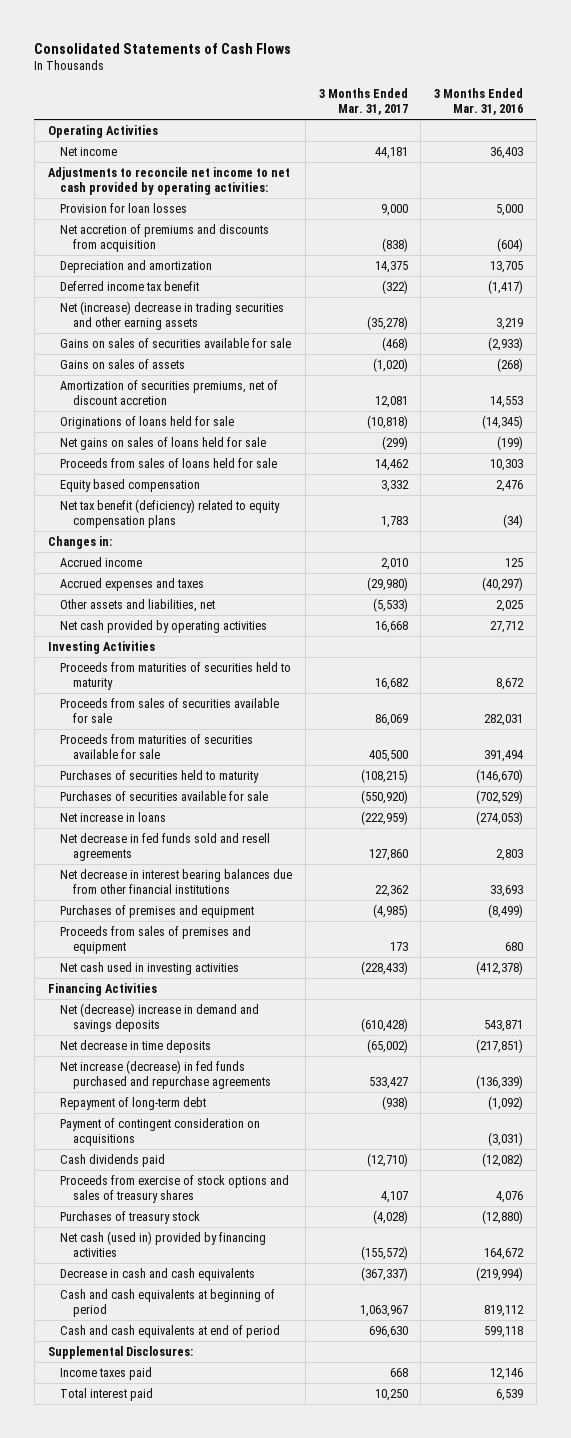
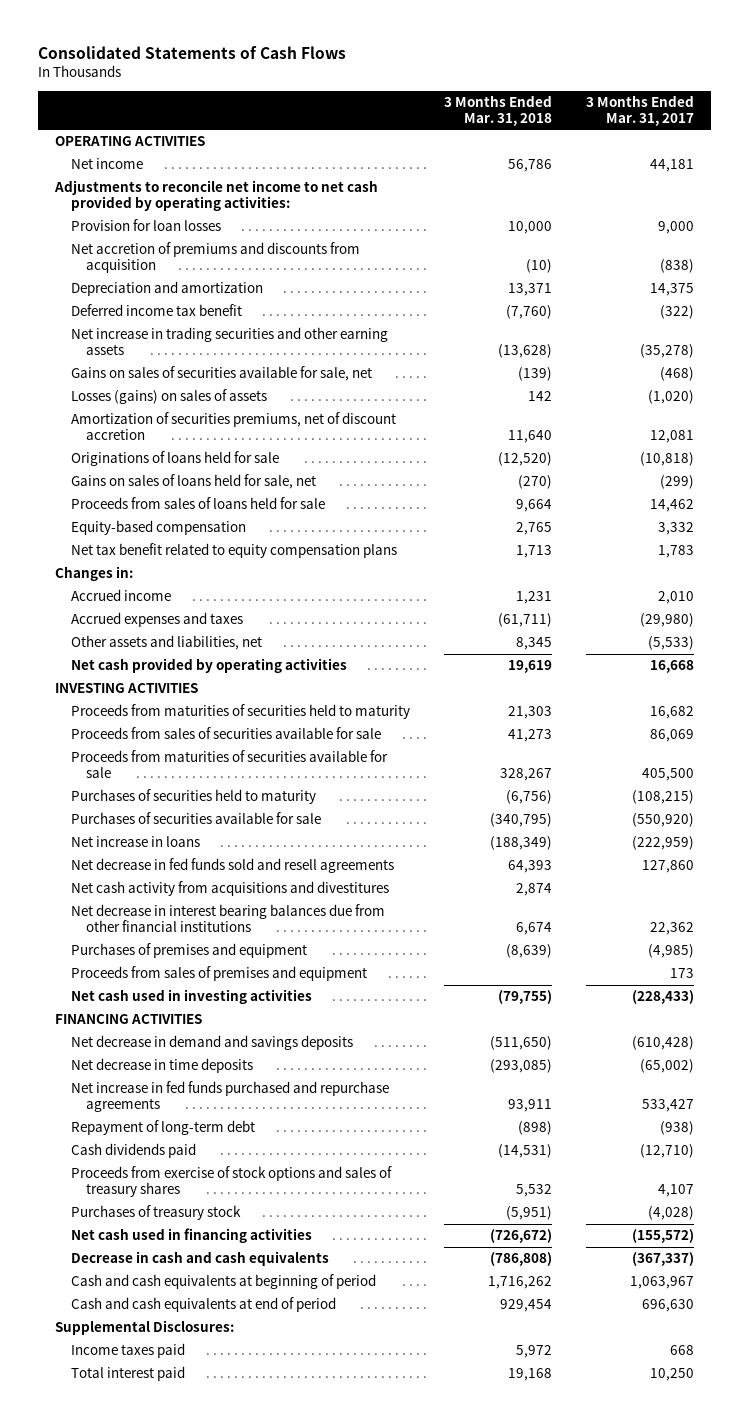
- | 3 Months Ended Mar. 31, 2017 | 3 Months Ended Mar. 31, 2016
+ | 3 Months Ended Mar. 31, 2018 | 3 Months Ended Mar. 31, 2017
- Operating Activities
+ OPERATING ACTIVITIES
- Net (increase) decrease in trading securities and other earning assets | (35,278) | 3,219
- Gains on sales of securities available for sale | (468) | (2,933)
- Gains on sales of assets | (1,020) | (268)
+ Net increase in trading securities and other earning assets | (13,628) | (35,278)
+ Gains on sales of securities available for sale, net | (139) | (468)
+ Losses (gains) on sales of assets | 142 | (1,020)
- Net gains on sales of loans held for sale | (299) | (199)
+ Gains on sales of loans held for sale, net | (270) | (299)
- Equity based compensation | 3,332 | 2,476
- Net tax benefit (deficiency) related to equity compensation plans | 1,783 | (34)
+ Equity-based compensation | 2,765 | 3,332
+ Net tax benefit related to equity compensation plans | 1,713 | 1,783
- Investing Activities
+ INVESTING ACTIVITIES
+ Net cash activity from acquisitions and divestitures | 2,874 |
- Financing Activities
- Net (decrease) increase in demand and savings deposits | (610,428) | 543,871
+ FINANCING ACTIVITIES
+ Net decrease in demand and savings deposits | (511,650) | (610,428)
- Net increase (decrease) in fed funds purchased and repurchase agreements | 533,427 | (136,339)
+ Net increase in fed funds purchased and repurchase agreements | 93,911 | 533,427
- Payment of contingent consideration on acquisitions | | (3,031)
- Net cash (used in) provided by financing activities | (155,572) | 164,672
+ Net cash used in financing activities | (726,672) | (155,572)

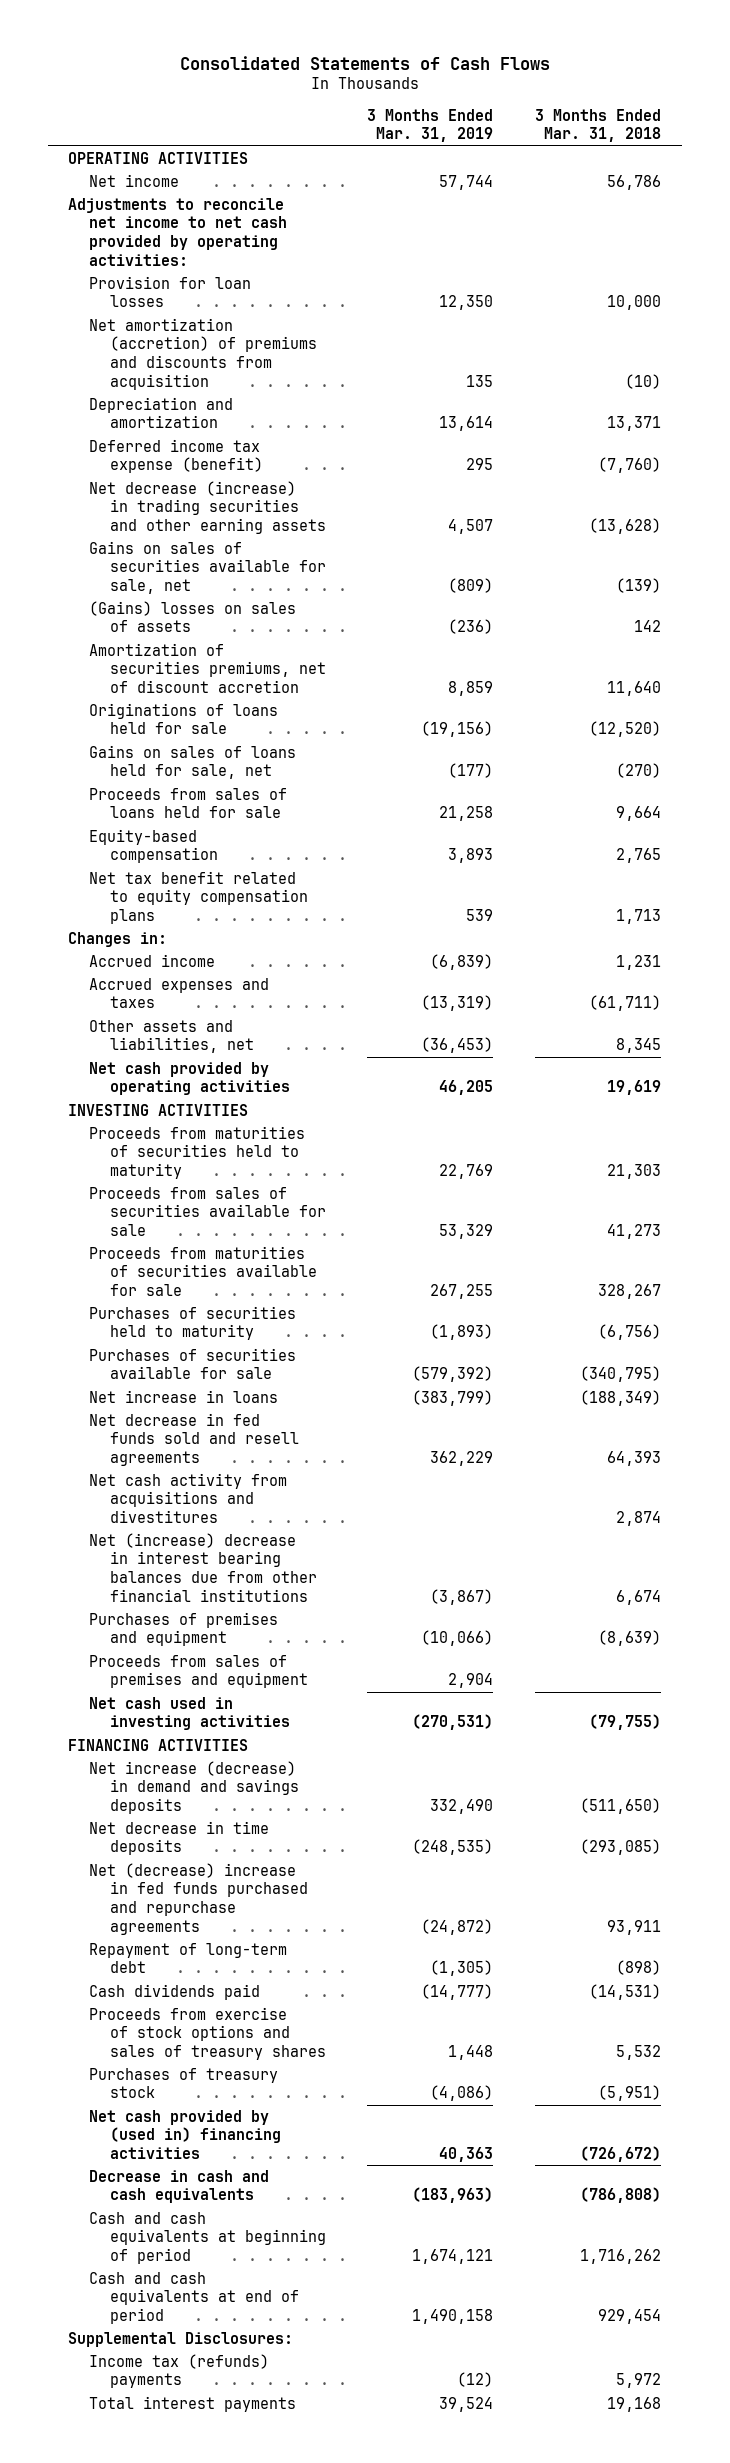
- | 3 Months Ended Mar. 31, 2018 | 3 Months Ended Mar. 31, 2017
+ | 3 Months Ended Mar. 31, 2019 | 3 Months Ended Mar. 31, 2018
- Net accretion of premiums and discounts from acquisition | (10) | (838)
+ Net amortization (accretion) of premiums and discounts from acquisition | 135 | (10)
- Deferred income tax benefit | (7,760) | (322)
- Net increase in trading securities and other earning assets | (13,628) | (35,278)
+ Deferred income tax expense (benefit) | 295 | (7,760)
+ Net decrease (increase) in trading securities and other earning assets | 4,507 | (13,628)
- Losses (gains) on sales of assets | 142 | (1,020)
+ (Gains) losses on sales of assets | (236) | 142
- Net decrease in interest bearing balances due from other financial institutions | 6,674 | 22,362
+ Net (increase) decrease in interest bearing balances due from other financial institutions | (3,867) | 6,674
- Net decrease in demand and savings deposits | (511,650) | (610,428)
+ Net increase (decrease) in demand and savings deposits | 332,490 | (511,650)
- Net increase in fed funds purchased and repurchase agreements | 93,911 | 533,427
+ Net (decrease) increase in fed funds purchased and repurchase agreements | (24,872) | 93,911
- Net cash used in financing activities | (726,672) | (155,572)
+ Net cash provided by (used in) financing activities | 40,363 | (726,672)
- Income taxes paid | 5,972 | 668
- Total interest paid | 19,168 | 10,250
+ Income tax (refunds) payments | (12) | 5,972
+ Total interest payments | 39,524 | 19,168

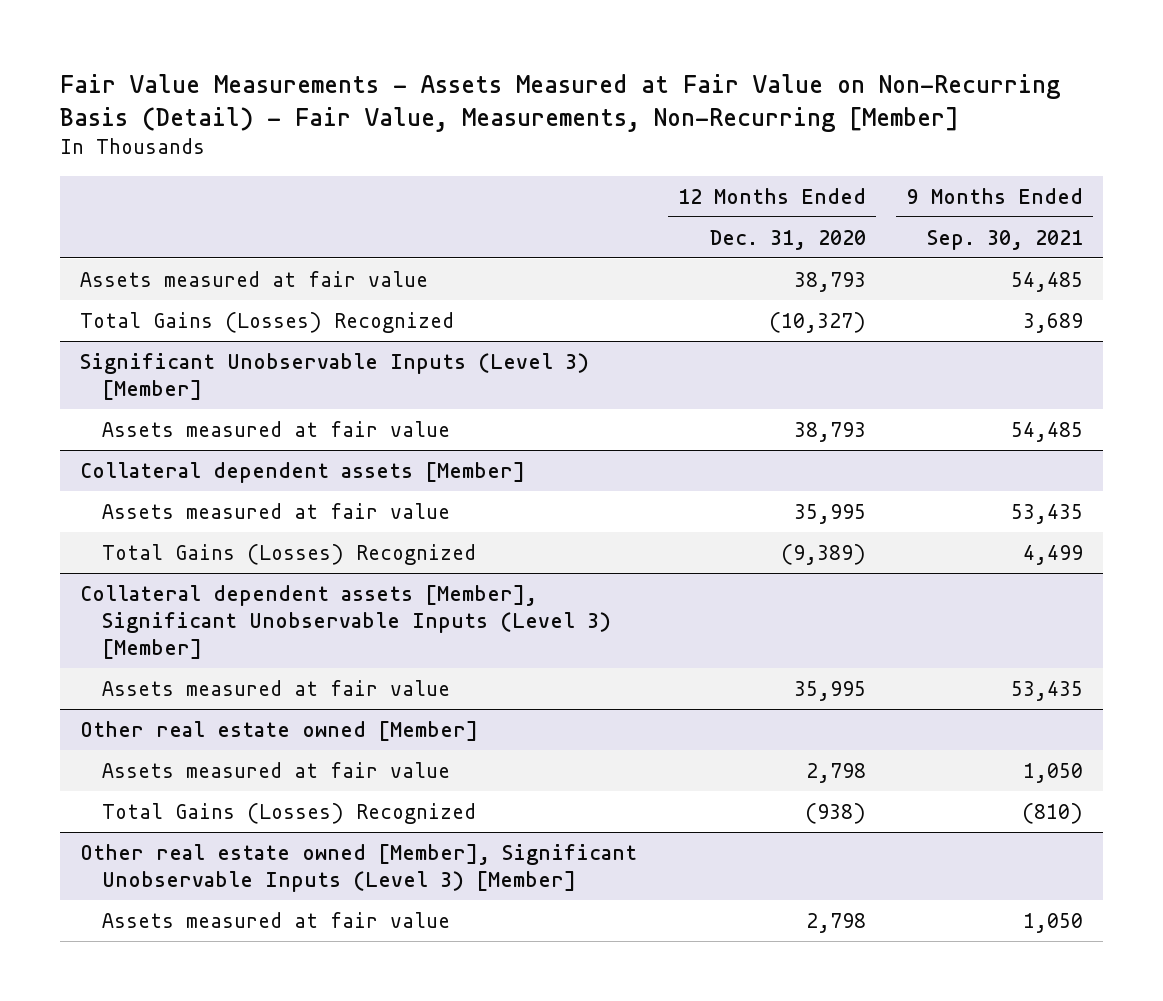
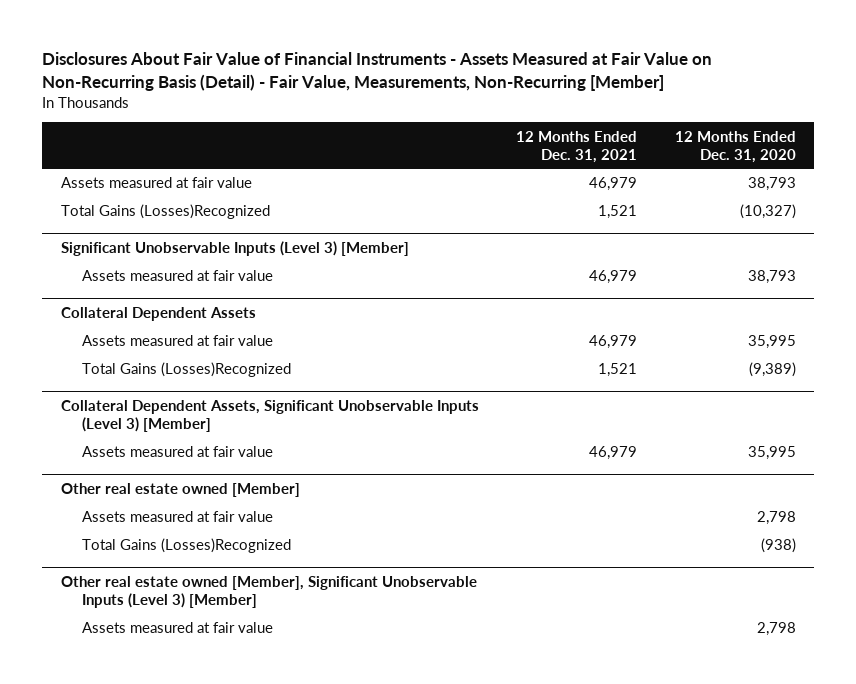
- Fair Value Measurements - Assets Measured at Fair Value on Non-Recurring Basis (Detail) - Fair Value, Measurements, Non-Recurring [Member]
+ Disclosures About Fair Value of Financial Instruments - Assets Measured at Fair Value on Non-Recurring Basis (Detail) - Fair Value, Measurements, Non-Recurring [Member]
- | 12 Months Ended Dec. 31, 2020 | 9 Months Ended Sep. 30, 2021
+ | 12 Months Ended Dec. 31, 2021 | 12 Months Ended Dec. 31, 2020
- Total Gains (Losses) Recognized | (10,327) | 3,689
+ Total Gains (Losses)Recognized | 1,521 | (10,327)
- Collateral dependent assets [Member]
+ Collateral Dependent Assets
- Total Gains (Losses) Recognized | (9,389) | 4,499
- Collateral dependent assets [Member], Significant Unobservable Inputs (Level 3) [Member]
+ Total Gains (Losses)Recognized | 1,521 | (9,389)
+ Collateral Dependent Assets, Significant Unobservable Inputs (Level 3) [Member]
@ Other real estate owned [Member]
- Total Gains (Losses) Recognized | (938) | (810)
+ Total Gains (Losses)Recognized | | (938)

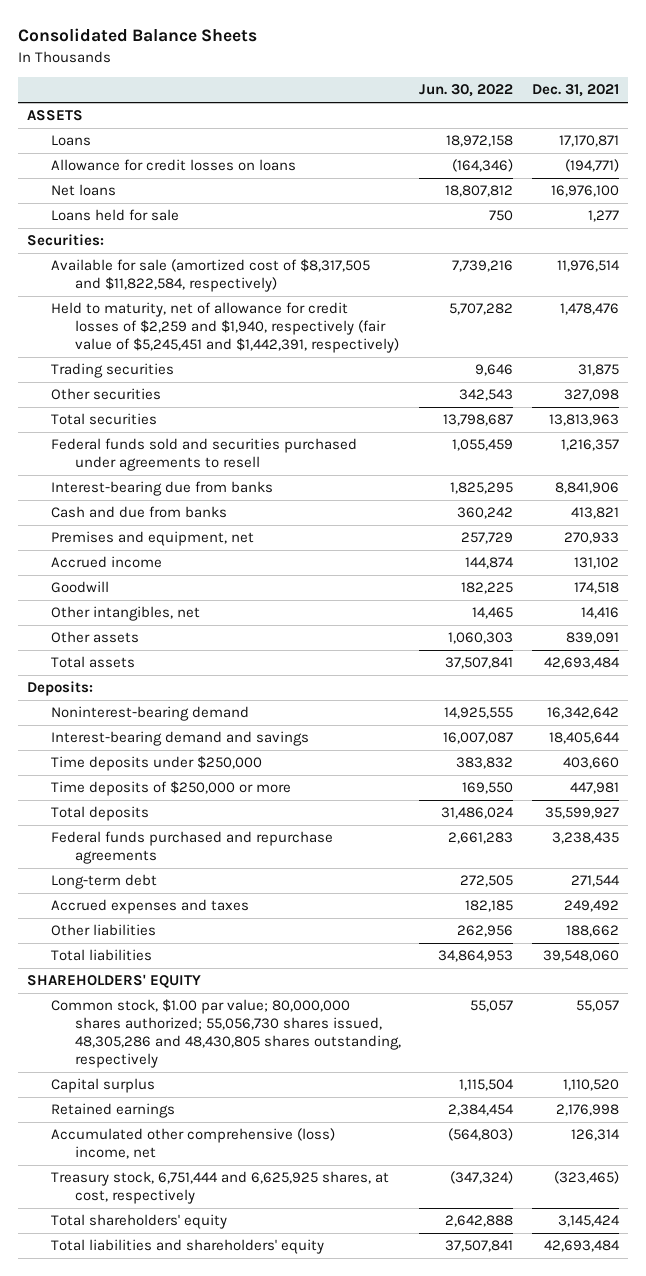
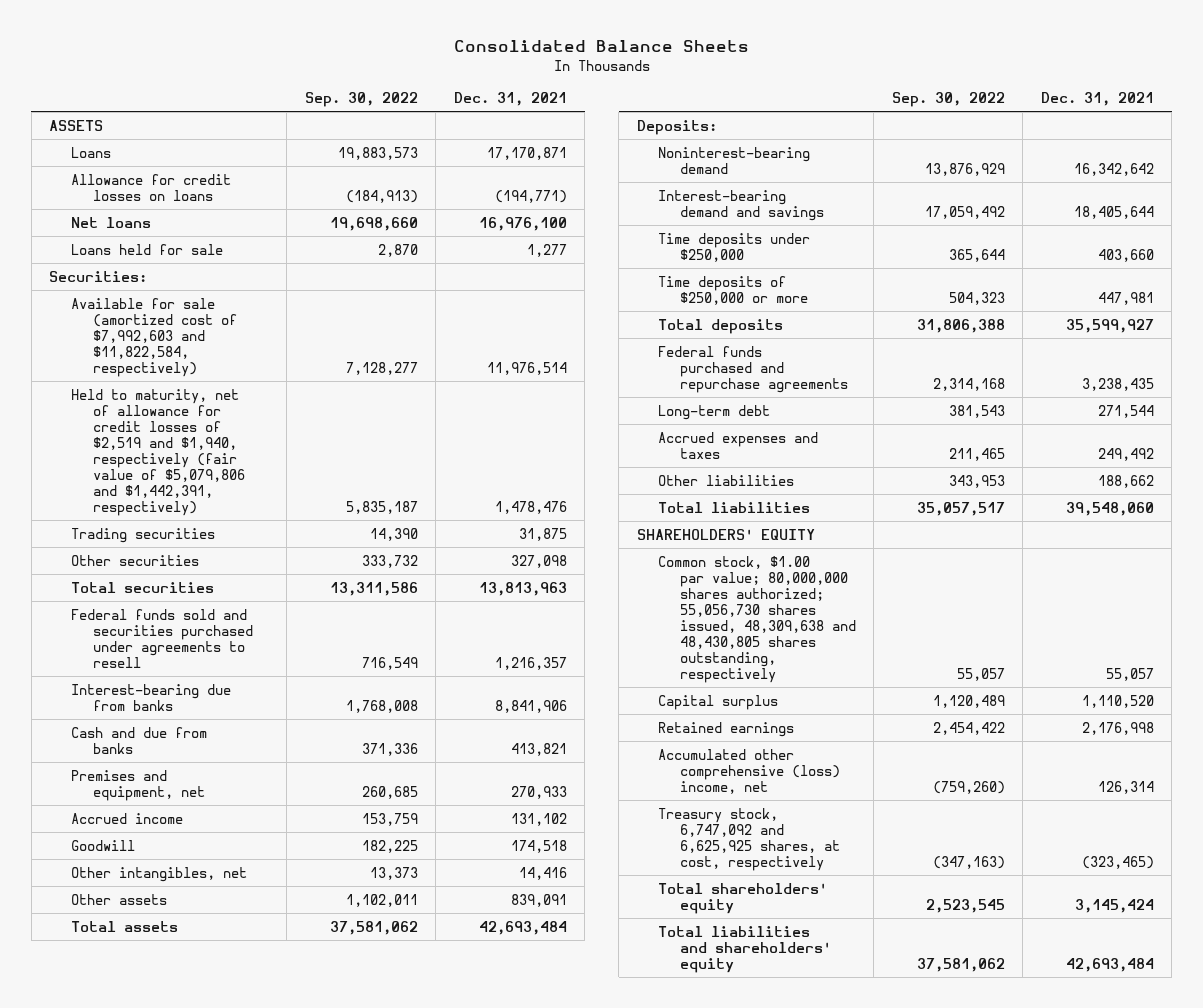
- | Jun. 30, 2022 | Dec. 31, 2021
+ | Sep. 30, 2022 | Dec. 31, 2021
- Available for sale (amortized cost of $8,317,505 and $11,822,584, respectively) | 7,739,216 | 11,976,514
- Held to maturity, net of allowance for credit losses of $2,259 and $1,940, respectively (fair value of $5,245,451 and $1,442,391, respectively) | 5,707,282 | 1,478,476
+ Available for sale (amortized cost of $7,992,603 and $11,822,584, respectively) | 7,128,277 | 11,976,514
+ Held to maturity, net of allowance for credit losses of $2,519 and $1,940, respectively (fair value of $5,079,806 and $1,442,391, respectively) | 5,835,187 | 1,478,476
- Common stock, $1.00 par value; 80,000,000 shares authorized; 55,056,730 shares issued, 48,305,286 and 48,430,805 shares outstanding, respectively | 55,057 | 55,057
+ Common stock, $1.00 par value; 80,000,000 shares authorized; 55,056,730 shares issued, 48,309,638 and 48,430,805 shares outstanding, respectively | 55,057 | 55,057
- Treasury stock, 6,751,444 and 6,625,925 shares, at cost, respectively | (347,324) | (323,465)
+ Treasury stock, 6,747,092 and 6,625,925 shares, at cost, respectively | (347,163) | (323,465)

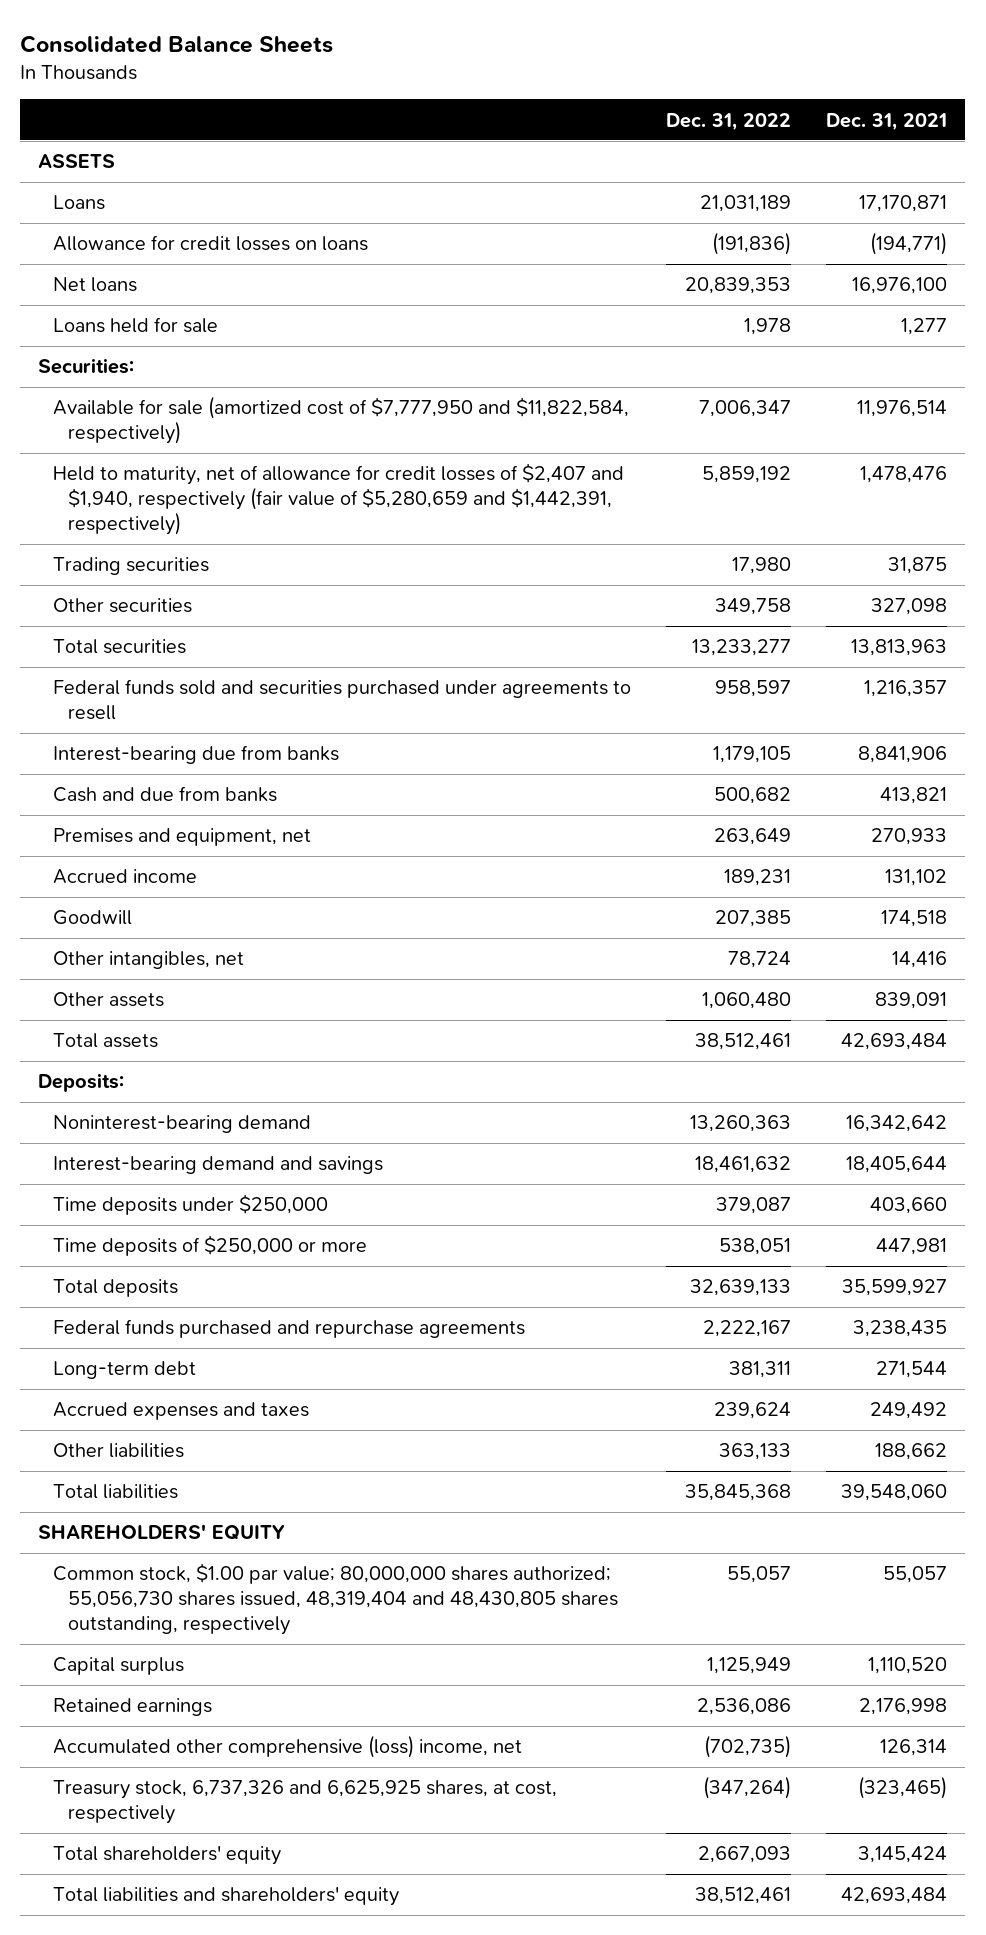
- | Sep. 30, 2022 | Dec. 31, 2021
+ | Dec. 31, 2022 | Dec. 31, 2021
- Available for sale (amortized cost of $7,992,603 and $11,822,584, respectively) | 7,128,277 | 11,976,514
- Held to maturity, net of allowance for credit losses of $2,519 and $1,940, respectively (fair value of $5,079,806 and $1,442,391, respectively) | 5,835,187 | 1,478,476
+ Available for sale (amortized cost of $7,777,950 and $11,822,584, respectively) | 7,006,347 | 11,976,514
+ Held to maturity, net of allowance for credit losses of $2,407 and $1,940, respectively (fair value of $5,280,659 and $1,442,391, respectively) | 5,859,192 | 1,478,476
- Common stock, $1.00 par value; 80,000,000 shares authorized; 55,056,730 shares issued, 48,309,638 and 48,430,805 shares outstanding, respectively | 55,057 | 55,057
+ Common stock, $1.00 par value; 80,000,000 shares authorized; 55,056,730 shares issued, 48,319,404 and 48,430,805 shares outstanding, respectively | 55,057 | 55,057
- Treasury stock, 6,747,092 and 6,625,925 shares, at cost, respectively | (347,163) | (323,465)
+ Treasury stock, 6,737,326 and 6,625,925 shares, at cost, respectively | (347,264) | (323,465)

